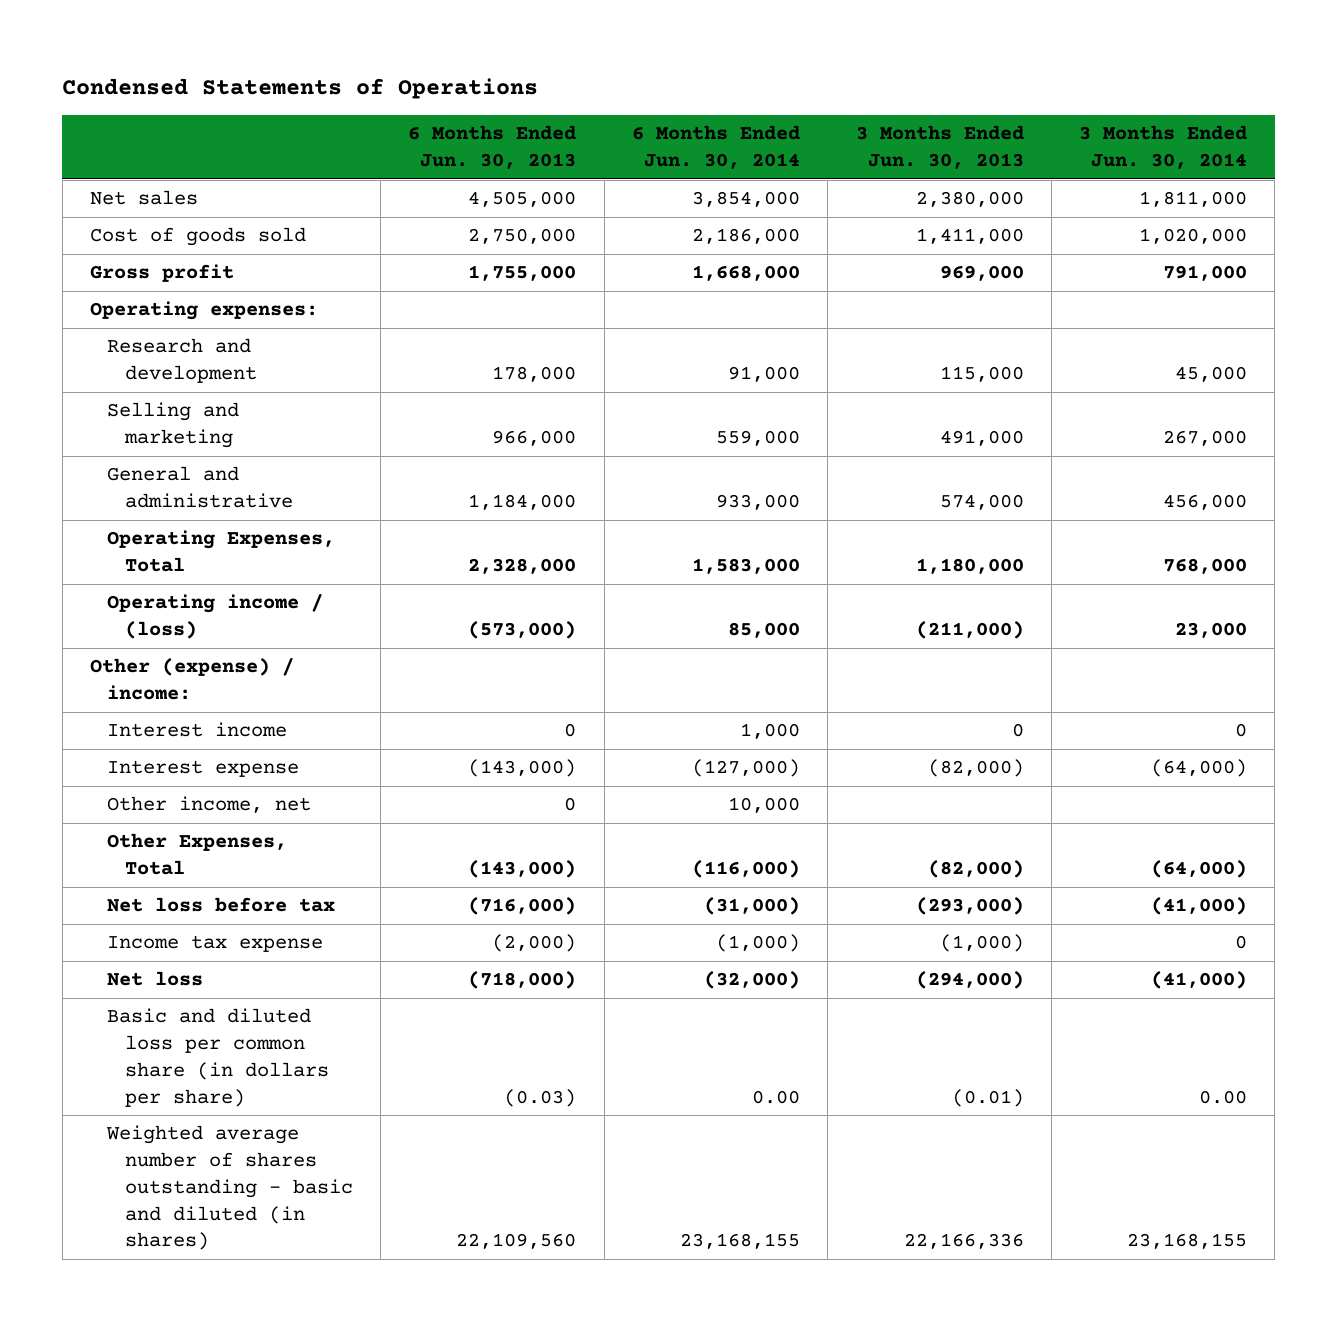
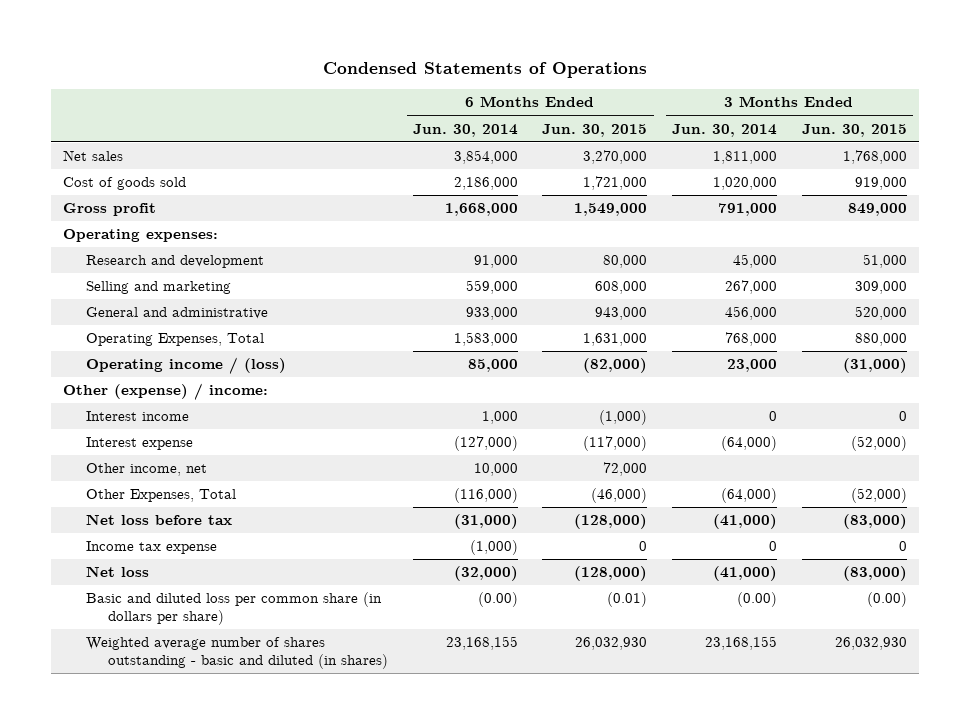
- | 6 Months Ended Jun. 30, 2013 | 6 Months Ended Jun. 30, 2014 | 3 Months Ended Jun. 30, 2013 | 3 Months Ended Jun. 30, 2014
+ | 6 Months Ended Jun. 30, 2014 | 6 Months Ended Jun. 30, 2015 | 3 Months Ended Jun. 30, 2014 | 3 Months Ended Jun. 30, 2015
- Basic and diluted loss per common share (in dollars per share) | (0.03) | 0.00 | (0.01) | 0.00
+ Basic and diluted loss per common share (in dollars per share) | (0.00) | (0.01) | (0.00) | (0.00)

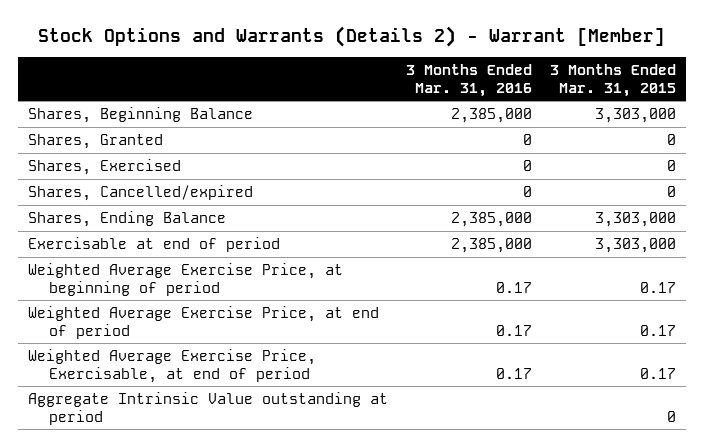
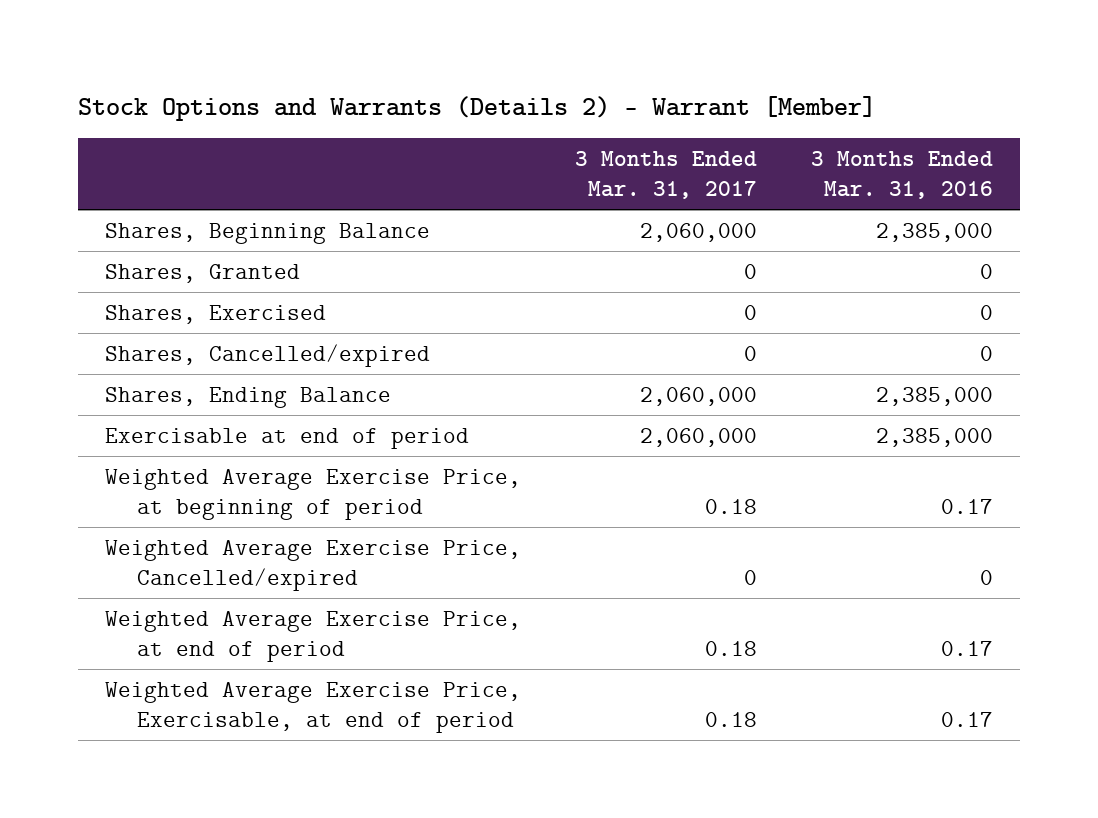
- | 3 Months Ended Mar. 31, 2016 | 3 Months Ended Mar. 31, 2015
+ | 3 Months Ended Mar. 31, 2017 | 3 Months Ended Mar. 31, 2016
+ Weighted Average Exercise Price, Cancelled/expired | 0 | 0
- Aggregate Intrinsic Value outstanding at period | | 0

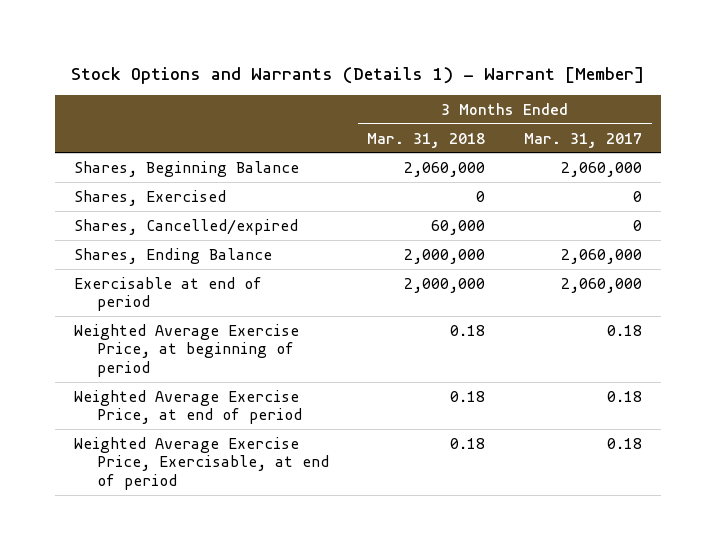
- Stock Options and Warrants (Details 2) - Warrant [Member]
+ Stock Options and Warrants (Details 1) - Warrant [Member]
- | 3 Months Ended Mar. 31, 2017 | 3 Months Ended Mar. 31, 2016
+ | 3 Months Ended Mar. 31, 2018 | 3 Months Ended Mar. 31, 2017
- Shares, Granted | 0 | 0
- Weighted Average Exercise Price, Cancelled/expired | 0 | 0

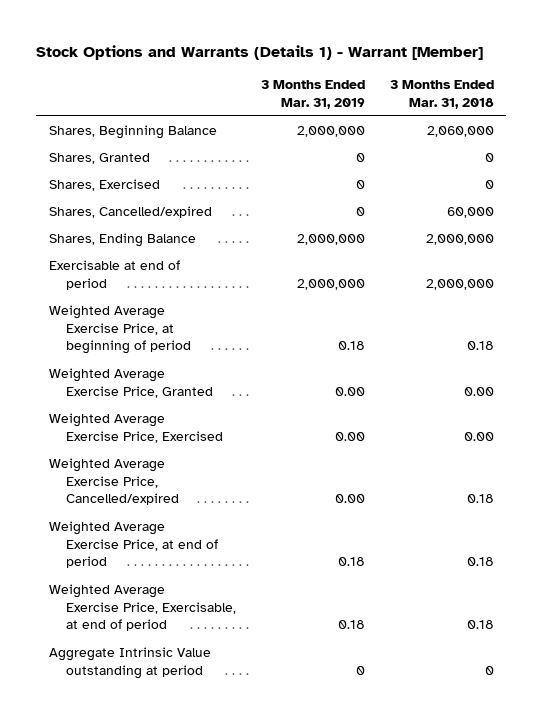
- | 3 Months Ended Mar. 31, 2018 | 3 Months Ended Mar. 31, 2017
+ | 3 Months Ended Mar. 31, 2019 | 3 Months Ended Mar. 31, 2018
+ Shares, Granted | 0 | 0
+ Weighted Average Exercise Price, Granted | 0.00 | 0.00
+ Weighted Average Exercise Price, Exercised | 0.00 | 0.00
+ Weighted Average Exercise Price, Cancelled/expired | 0.00 | 0.18
+ Aggregate Intrinsic Value outstanding at period | 0 | 0

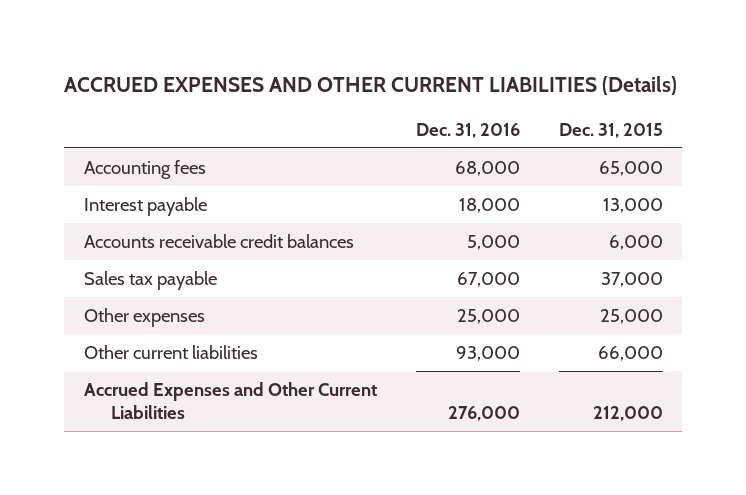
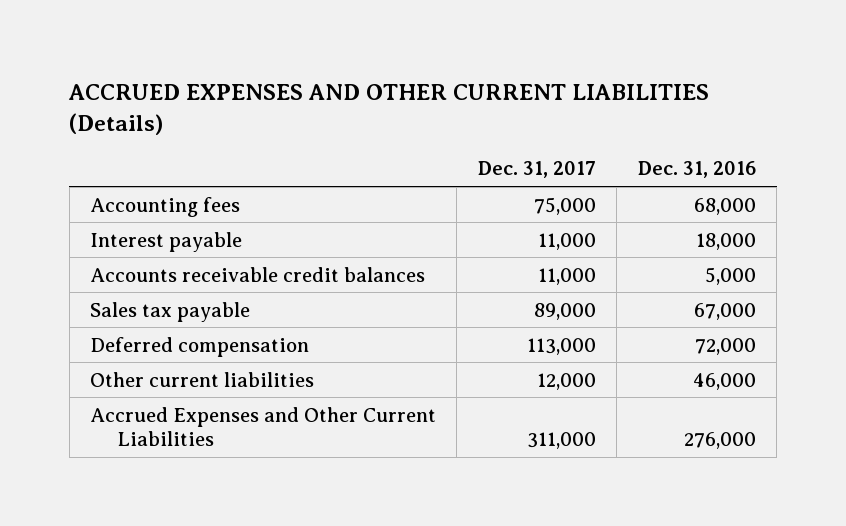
- | Dec. 31, 2016 | Dec. 31, 2015
+ | Dec. 31, 2017 | Dec. 31, 2016
- Other expenses | 25,000 | 25,000
- Other current liabilities | 93,000 | 66,000
+ Deferred compensation | 113,000 | 72,000
+ Other current liabilities | 12,000 | 46,000

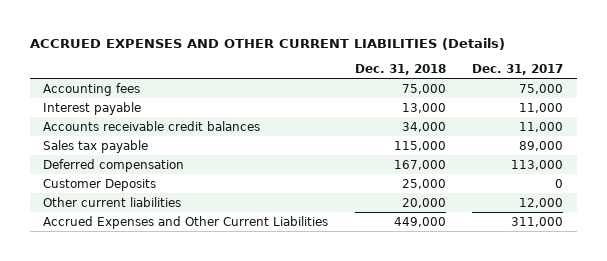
- | Dec. 31, 2017 | Dec. 31, 2016
+ | Dec. 31, 2018 | Dec. 31, 2017
+ Customer Deposits | 25,000 | 0

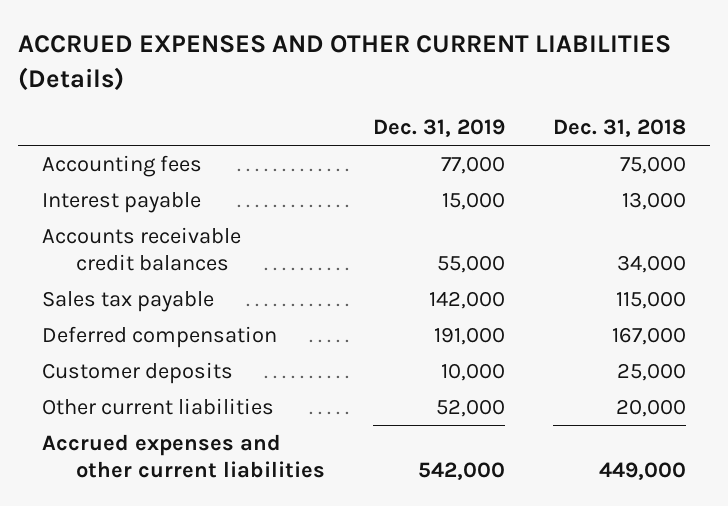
- | Dec. 31, 2018 | Dec. 31, 2017
+ | Dec. 31, 2019 | Dec. 31, 2018
- Customer Deposits | 25,000 | 0
+ Customer deposits | 10,000 | 25,000
- Accrued Expenses and Other Current Liabilities | 449,000 | 311,000
+ Accrued expenses and other current liabilities | 542,000 | 449,000

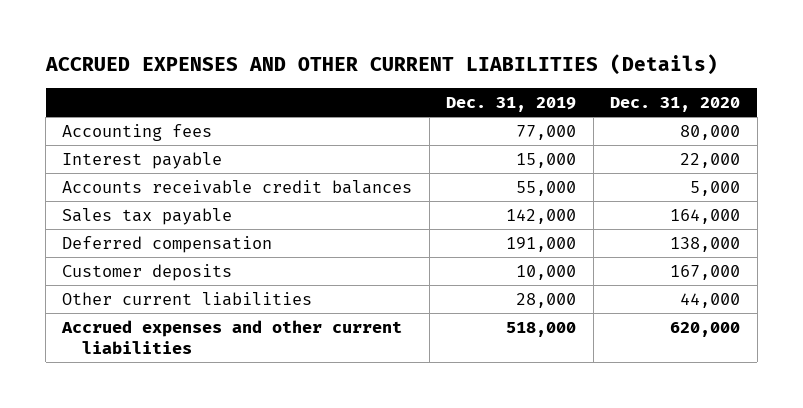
- | Dec. 31, 2019 | Dec. 31, 2018
+ | Dec. 31, 2019 | Dec. 31, 2020
- Other current liabilities | 52,000 | 20,000
- Accrued expenses and other current liabilities | 542,000 | 449,000
+ Other current liabilities | 28,000 | 44,000
+ Accrued expenses and other current liabilities | 518,000 | 620,000

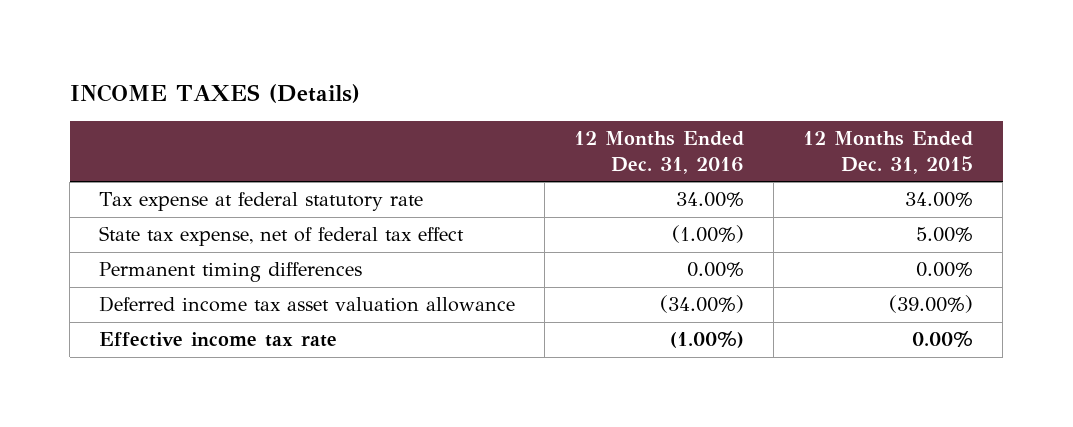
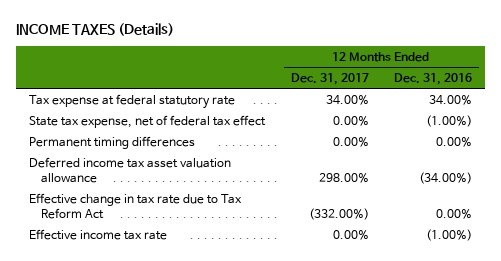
- | 12 Months Ended Dec. 31, 2016 | 12 Months Ended Dec. 31, 2015
+ | 12 Months Ended Dec. 31, 2017 | 12 Months Ended Dec. 31, 2016
+ Effective change in tax rate due to Tax Reform Act | (332.00%) | 0.00%

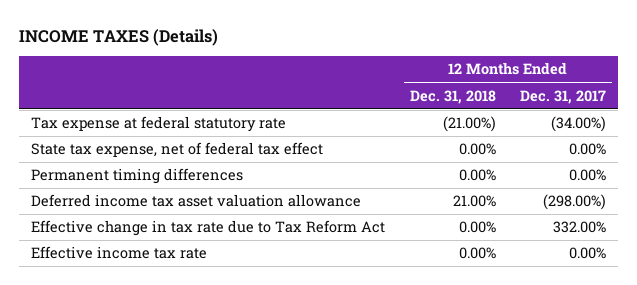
- | 12 Months Ended Dec. 31, 2017 | 12 Months Ended Dec. 31, 2016
+ | 12 Months Ended Dec. 31, 2018 | 12 Months Ended Dec. 31, 2017
- Tax expense at federal statutory rate | 34.00% | 34.00%
+ Tax expense at federal statutory rate | (21.00%) | (34.00%)
- Deferred income tax asset valuation allowance | 298.00% | (34.00%)
- Effective change in tax rate due to Tax Reform Act | (332.00%) | 0.00%
+ Deferred income tax asset valuation allowance | 21.00% | (298.00%)
+ Effective change in tax rate due to Tax Reform Act | 0.00% | 332.00%

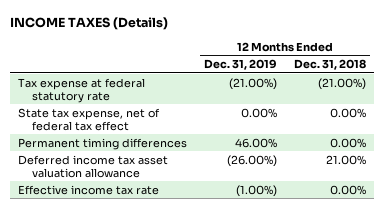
- | 12 Months Ended Dec. 31, 2018 | 12 Months Ended Dec. 31, 2017
+ | 12 Months Ended Dec. 31, 2019 | 12 Months Ended Dec. 31, 2018
- Effective change in tax rate due to Tax Reform Act | 0.00% | 332.00%

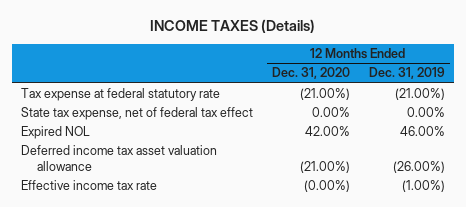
- | 12 Months Ended Dec. 31, 2019 | 12 Months Ended Dec. 31, 2018
+ | 12 Months Ended Dec. 31, 2020 | 12 Months Ended Dec. 31, 2019
- Permanent timing differences | 46.00% | 0.00%
+ Expired NOL | 42.00% | 46.00%

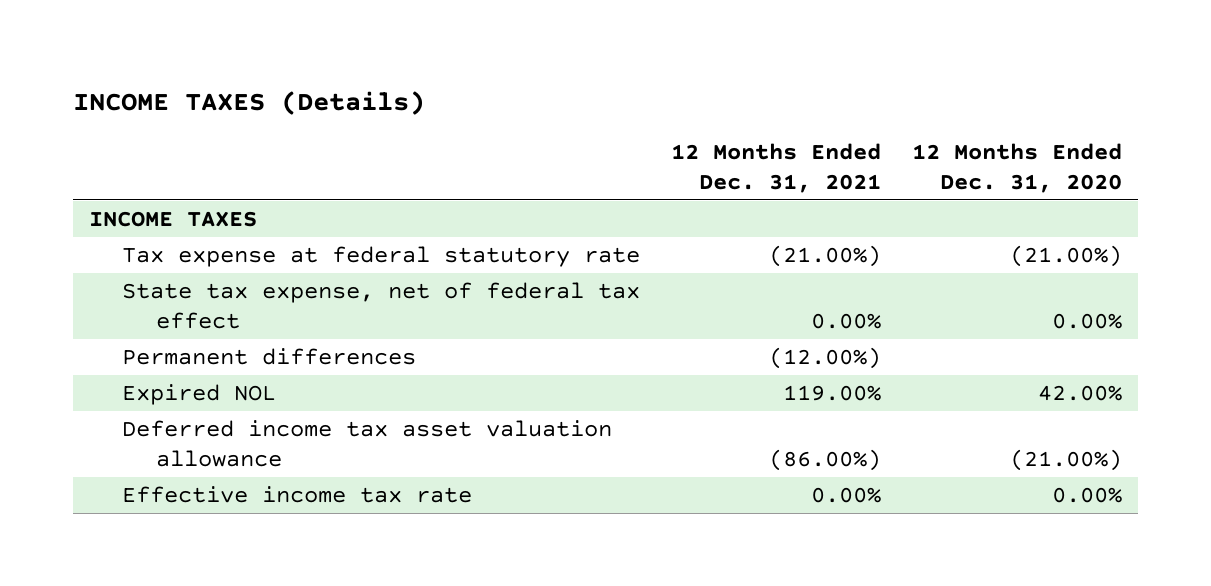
- | 12 Months Ended Dec. 31, 2020 | 12 Months Ended Dec. 31, 2019
+ | 12 Months Ended Dec. 31, 2021 | 12 Months Ended Dec. 31, 2020
+ INCOME TAXES
+ Permanent differences | (12.00%) |
- Effective income tax rate | (0.00%) | (1.00%)
+ Effective income tax rate | 0.00% | 0.00%

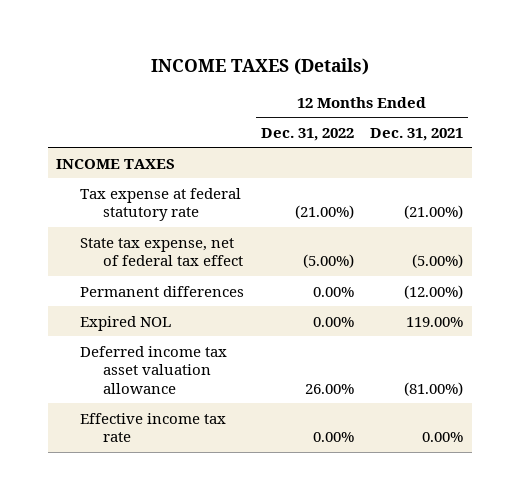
- | 12 Months Ended Dec. 31, 2021 | 12 Months Ended Dec. 31, 2020
+ | 12 Months Ended Dec. 31, 2022 | 12 Months Ended Dec. 31, 2021
- State tax expense, net of federal tax effect | 0.00% | 0.00%
+ State tax expense, net of federal tax effect | (5.00%) | (5.00%)
- Deferred income tax asset valuation allowance | (86.00%) | (21.00%)
+ Deferred income tax asset valuation allowance | 26.00% | (81.00%)

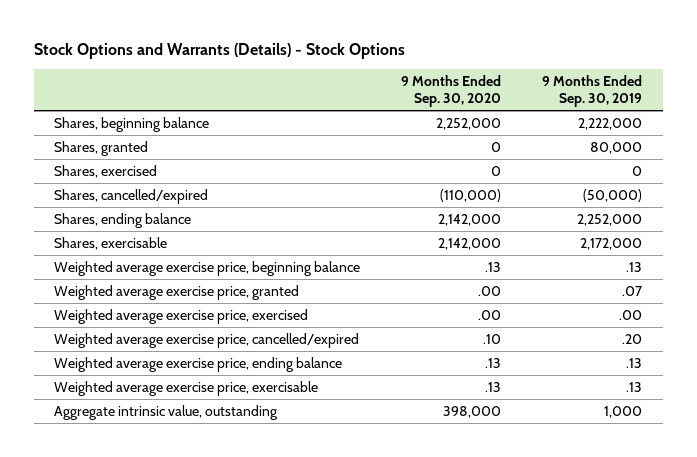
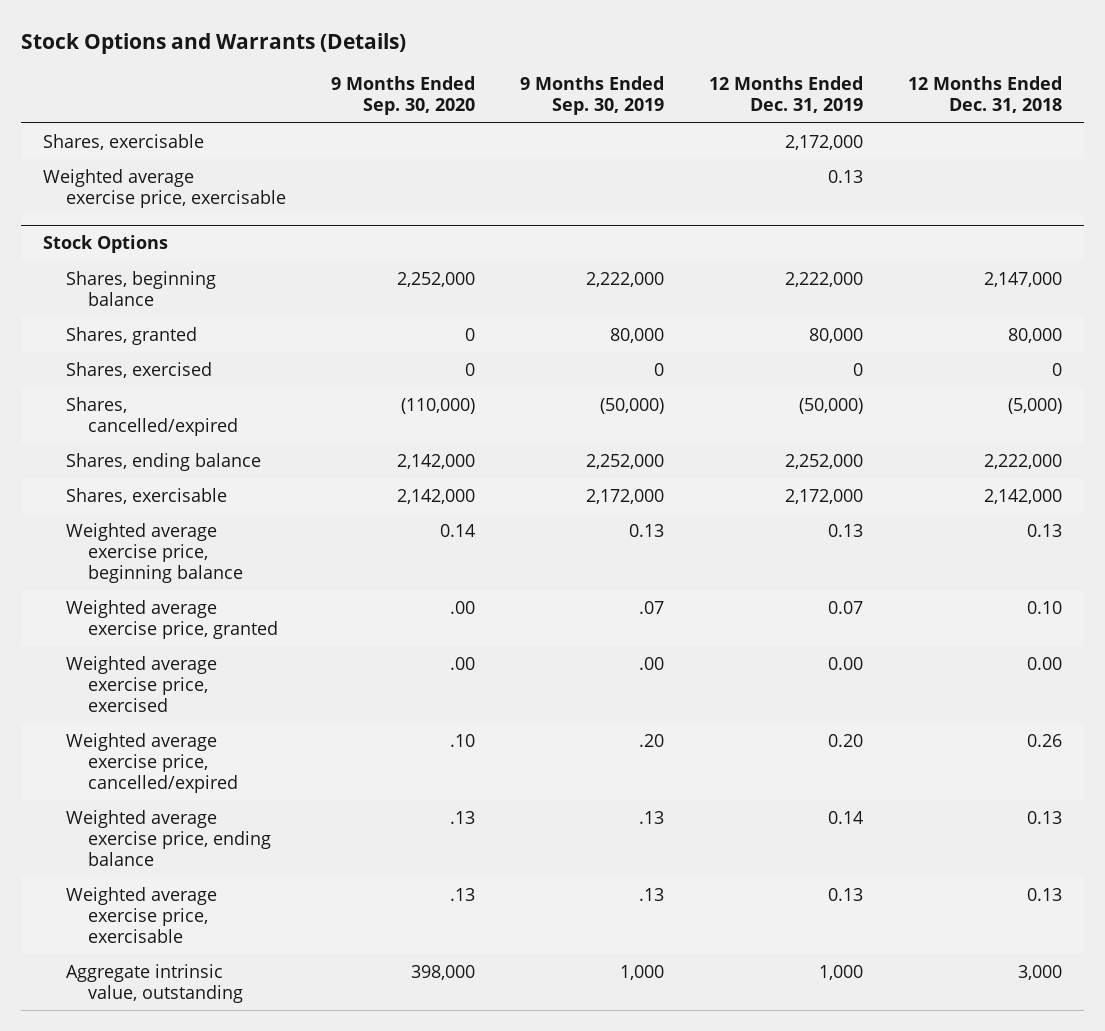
- Stock Options and Warrants (Details) - Stock Options
+ Stock Options and Warrants (Details)
- | 9 Months Ended Sep. 30, 2020 | 9 Months Ended Sep. 30, 2019
+ | 9 Months Ended Sep. 30, 2020 | 9 Months Ended Sep. 30, 2019 | 12 Months Ended Dec. 31, 2019 | 12 Months Ended Dec. 31, 2018
+ Shares, exercisable | | | 2,172,000 |
+ Weighted average exercise price, exercisable | | | 0.13 |
+ Stock Options
- Weighted average exercise price, beginning balance | .13 | .13
+ Weighted average exercise price, beginning balance | 0.14 | 0.13 | 0.13 | 0.13

